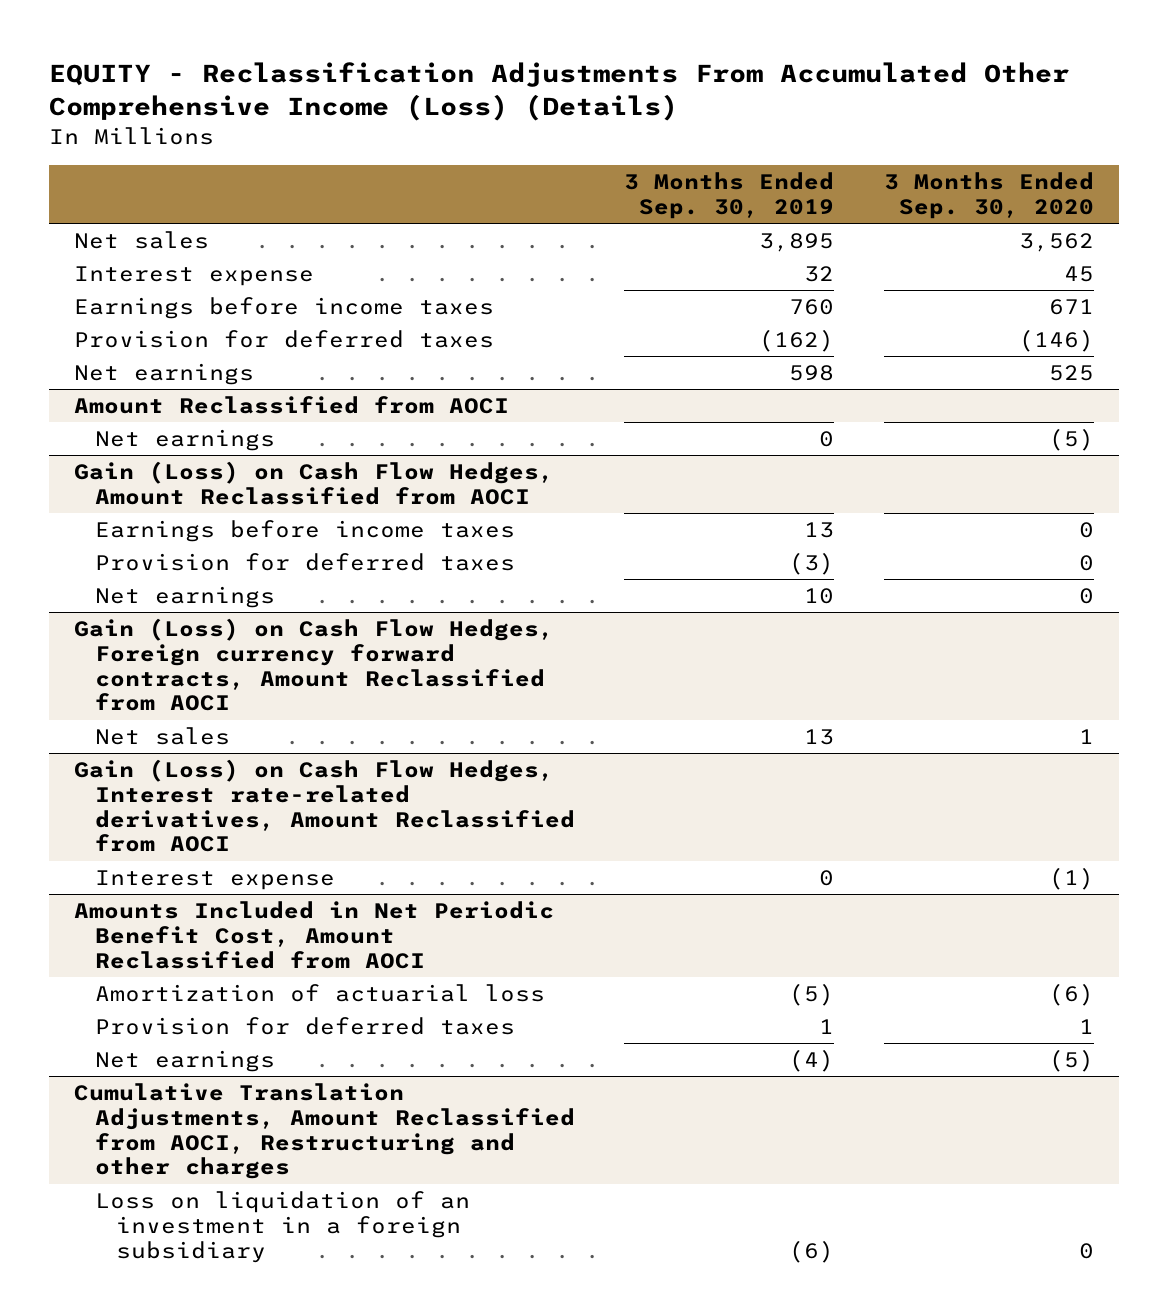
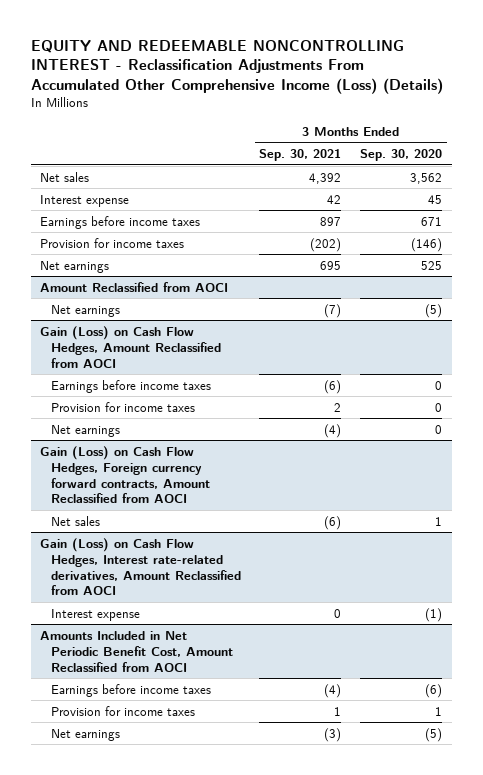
- EQUITY - Reclassification Adjustments From Accumulated Other Comprehensive Income (Loss) (Details)
+ EQUITY AND REDEEMABLE NONCONTROLLING INTEREST - Reclassification Adjustments From Accumulated Other Comprehensive Income (Loss) (Details)
- | 3 Months Ended Sep. 30, 2019 | 3 Months Ended Sep. 30, 2020
+ | 3 Months Ended Sep. 30, 2021 | 3 Months Ended Sep. 30, 2020
- Provision for deferred taxes | (162) | (146)
+ Provision for income taxes | (202) | (146)
@ Gain (Loss) on Cash Flow Hedges, Amount Reclassified from AOCI
- Provision for deferred taxes | (3) | 0
+ Provision for income taxes | 2 | 0
@ Amounts Included in Net Periodic Benefit Cost, Amount Reclassified from AOCI
- Amortization of actuarial loss | (5) | (6)
- Provision for deferred taxes | 1 | 1
+ Earnings before income taxes | (4) | (6)
+ Provision for income taxes | 1 | 1
- Cumulative Translation Adjustments, Amount Reclassified from AOCI, Restructuring and other charges
- Loss on liquidation of an investment in a foreign subsidiary | (6) | 0

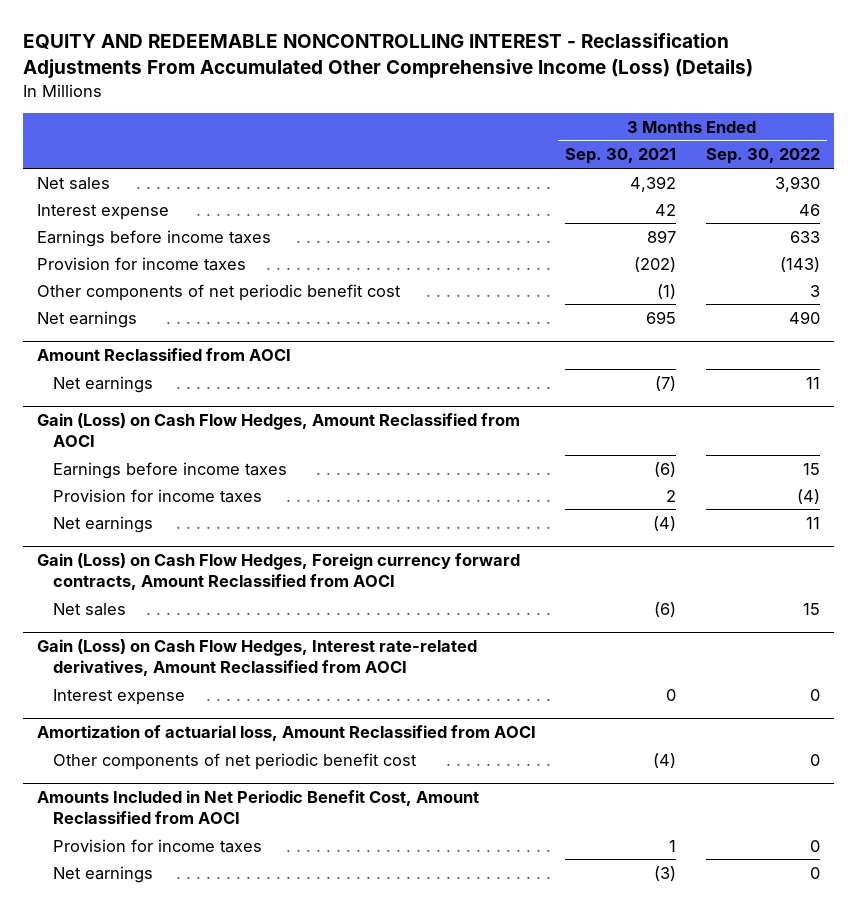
- | 3 Months Ended Sep. 30, 2021 | 3 Months Ended Sep. 30, 2020
+ | 3 Months Ended Sep. 30, 2021 | 3 Months Ended Sep. 30, 2022
+ Other components of net periodic benefit cost | (1) | 3
+ Amortization of actuarial loss, Amount Reclassified from AOCI
+ Other components of net periodic benefit cost | (4) | 0
@ Amounts Included in Net Periodic Benefit Cost, Amount Reclassified from AOCI
- Earnings before income taxes | (4) | (6)

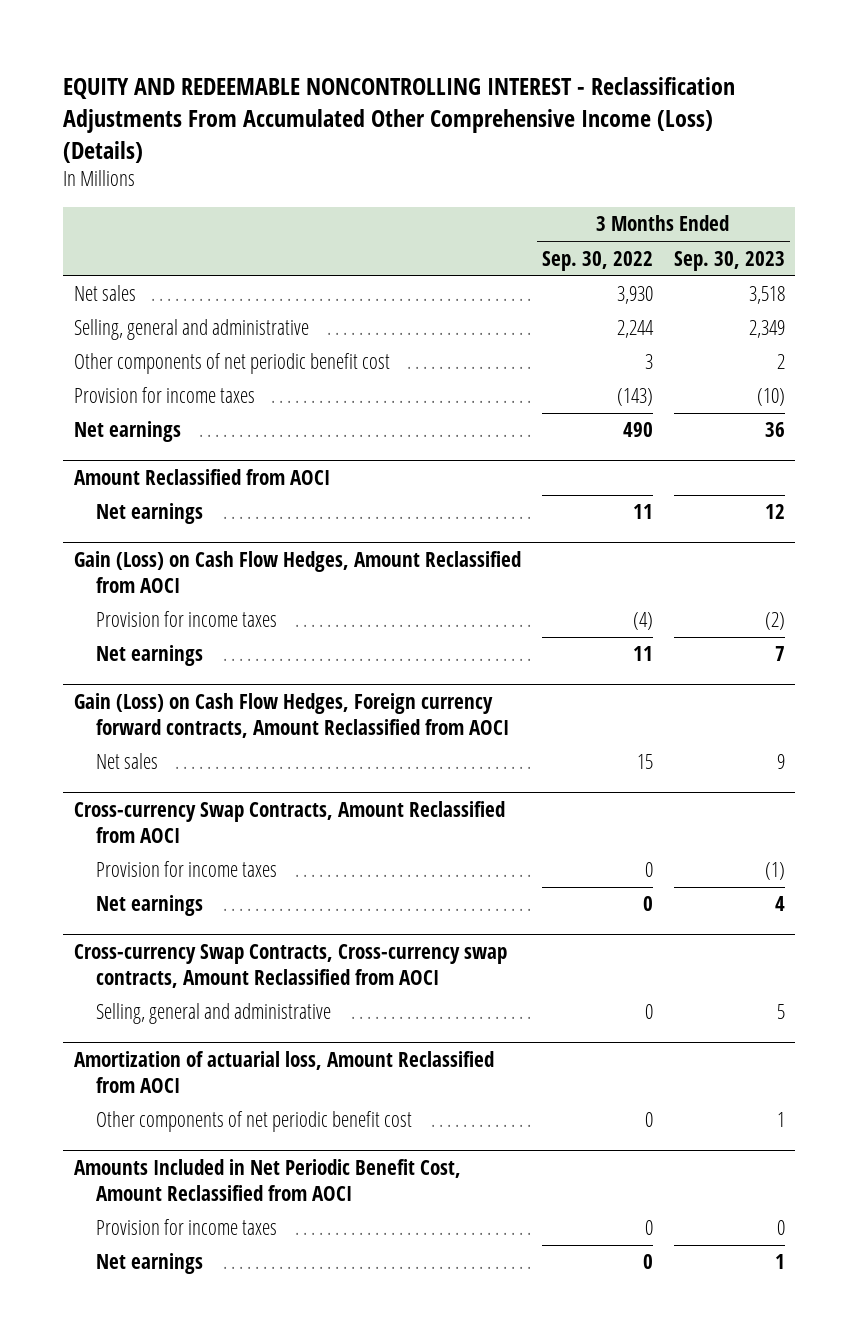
- | 3 Months Ended Sep. 30, 2021 | 3 Months Ended Sep. 30, 2022
+ | 3 Months Ended Sep. 30, 2022 | 3 Months Ended Sep. 30, 2023
- Interest expense | 42 | 46
- Earnings before income taxes | 897 | 633
+ Selling, general and administrative | 2,244 | 2,349
moved down: Provision for income taxes | (143) | (10)
@ Gain (Loss) on Cash Flow Hedges, Amount Reclassified from AOCI
- Earnings before income taxes | (6) | 15
- Gain (Loss) on Cash Flow Hedges, Interest rate-related derivatives, Amount Reclassified from AOCI
- Interest expense | 0 | 0
+ Cross-currency Swap Contracts, Amount Reclassified from AOCI
+ Provision for income taxes | 0 | (1)
+ Net earnings | 0 | 4
+ Cross-currency Swap Contracts, Cross-currency swap contracts, Amount Reclassified from AOCI
+ Selling, general and administrative | 0 | 5

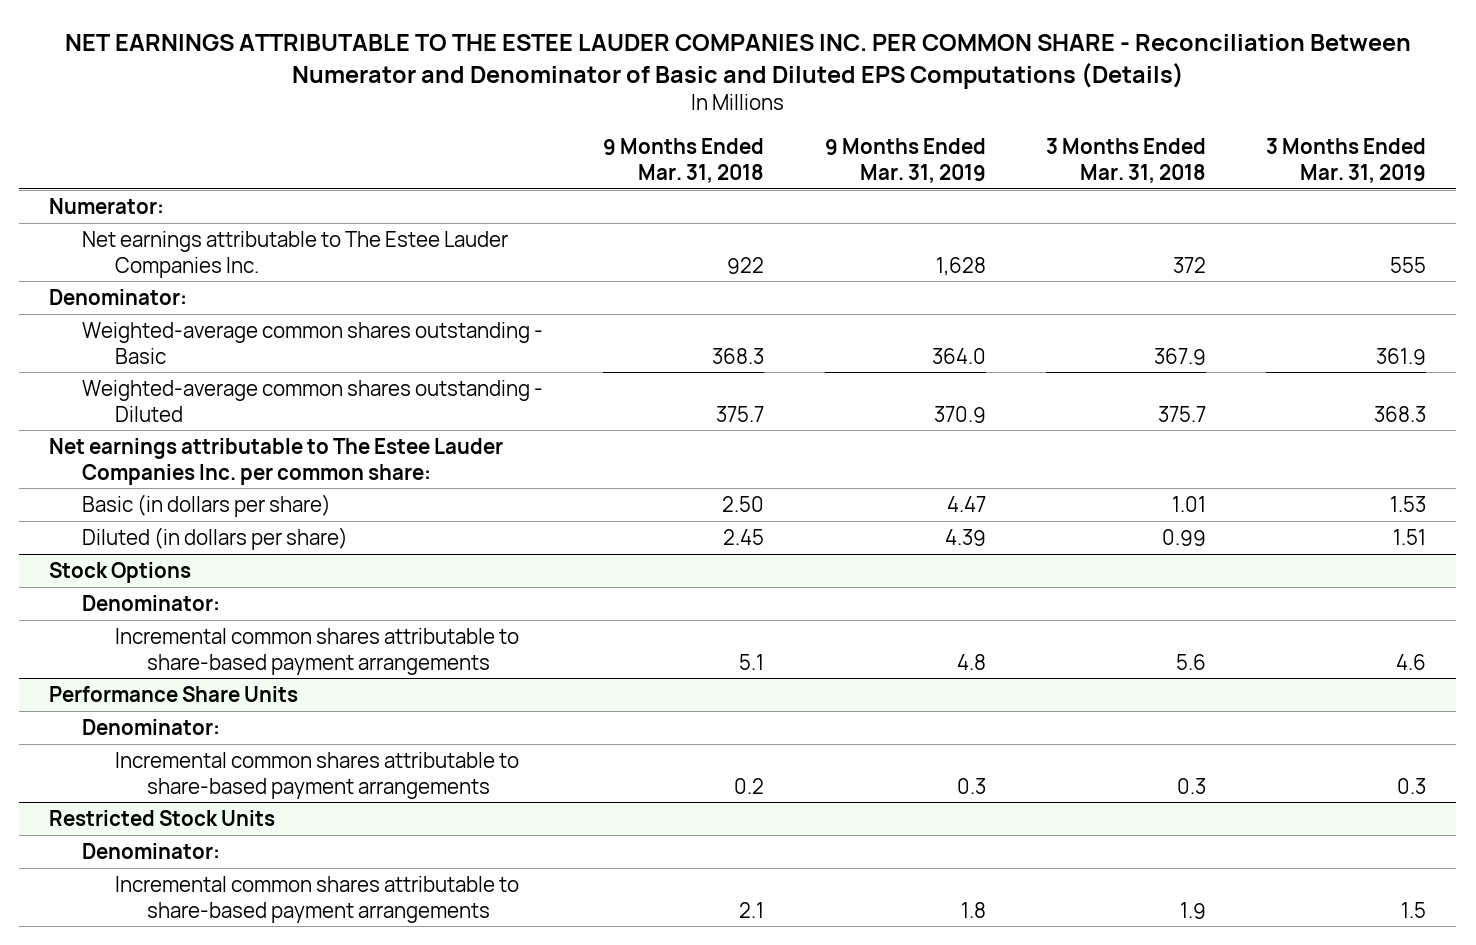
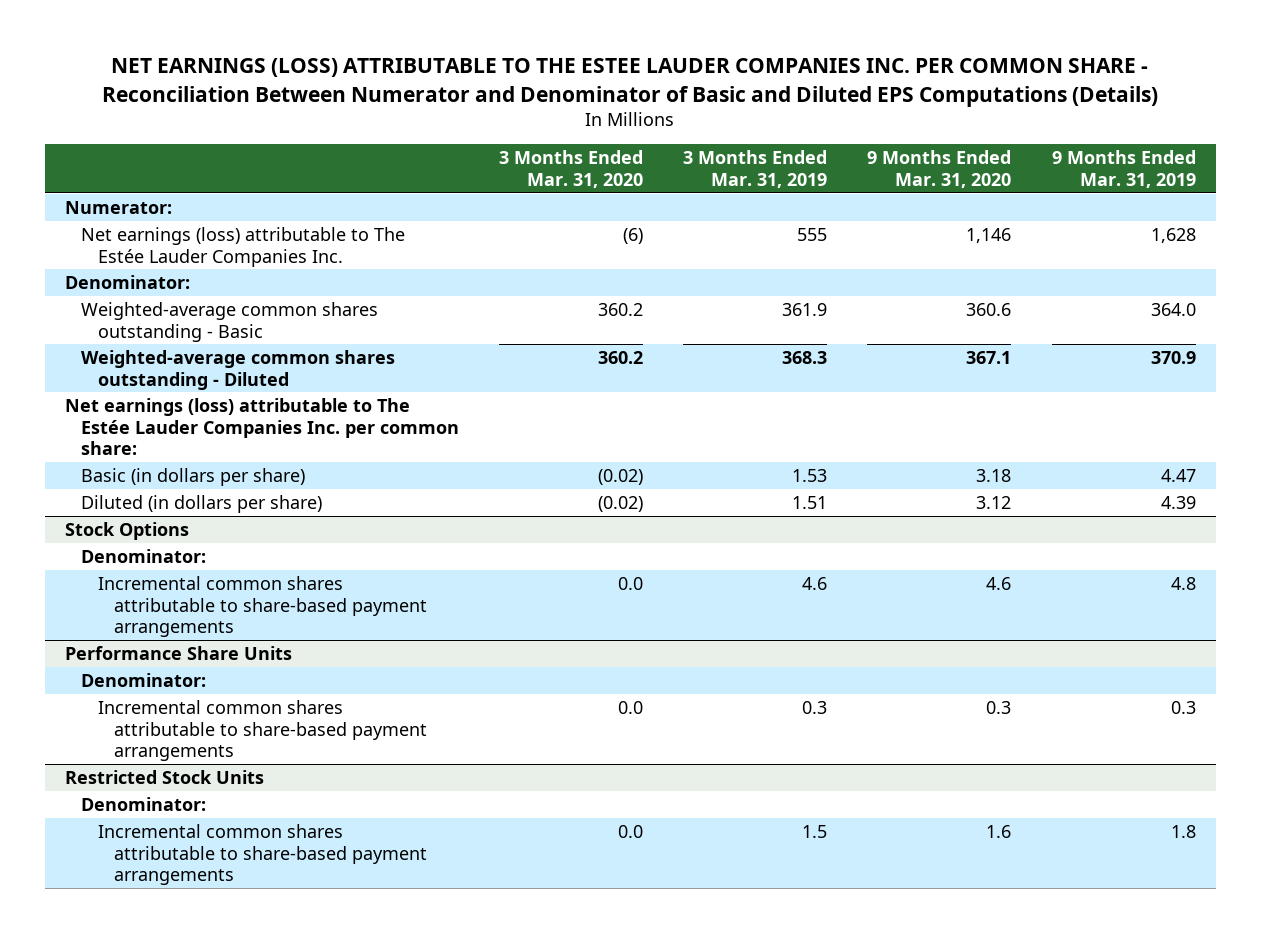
- NET EARNINGS ATTRIBUTABLE TO THE ESTEE LAUDER COMPANIES INC. PER COMMON SHARE - Reconciliation Between Numerator and Denominator of Basic and Diluted EPS Computations (Details)
+ NET EARNINGS (LOSS) ATTRIBUTABLE TO THE ESTEE LAUDER COMPANIES INC. PER COMMON SHARE - Reconciliation Between Numerator and Denominator of Basic and Diluted EPS Computations (Details)
- | 9 Months Ended Mar. 31, 2018 | 9 Months Ended Mar. 31, 2019 | 3 Months Ended Mar. 31, 2018 | 3 Months Ended Mar. 31, 2019
+ | 3 Months Ended Mar. 31, 2020 | 3 Months Ended Mar. 31, 2019 | 9 Months Ended Mar. 31, 2020 | 9 Months Ended Mar. 31, 2019
- Net earnings attributable to The Estee Lauder Companies Inc. | 922 | 1,628 | 372 | 555
+ Net earnings (loss) attributable to The Estée Lauder Companies Inc. | (6) | 555 | 1,146 | 1,628
- Net earnings attributable to The Estee Lauder Companies Inc. per common share:
+ Net earnings (loss) attributable to The Estée Lauder Companies Inc. per common share:

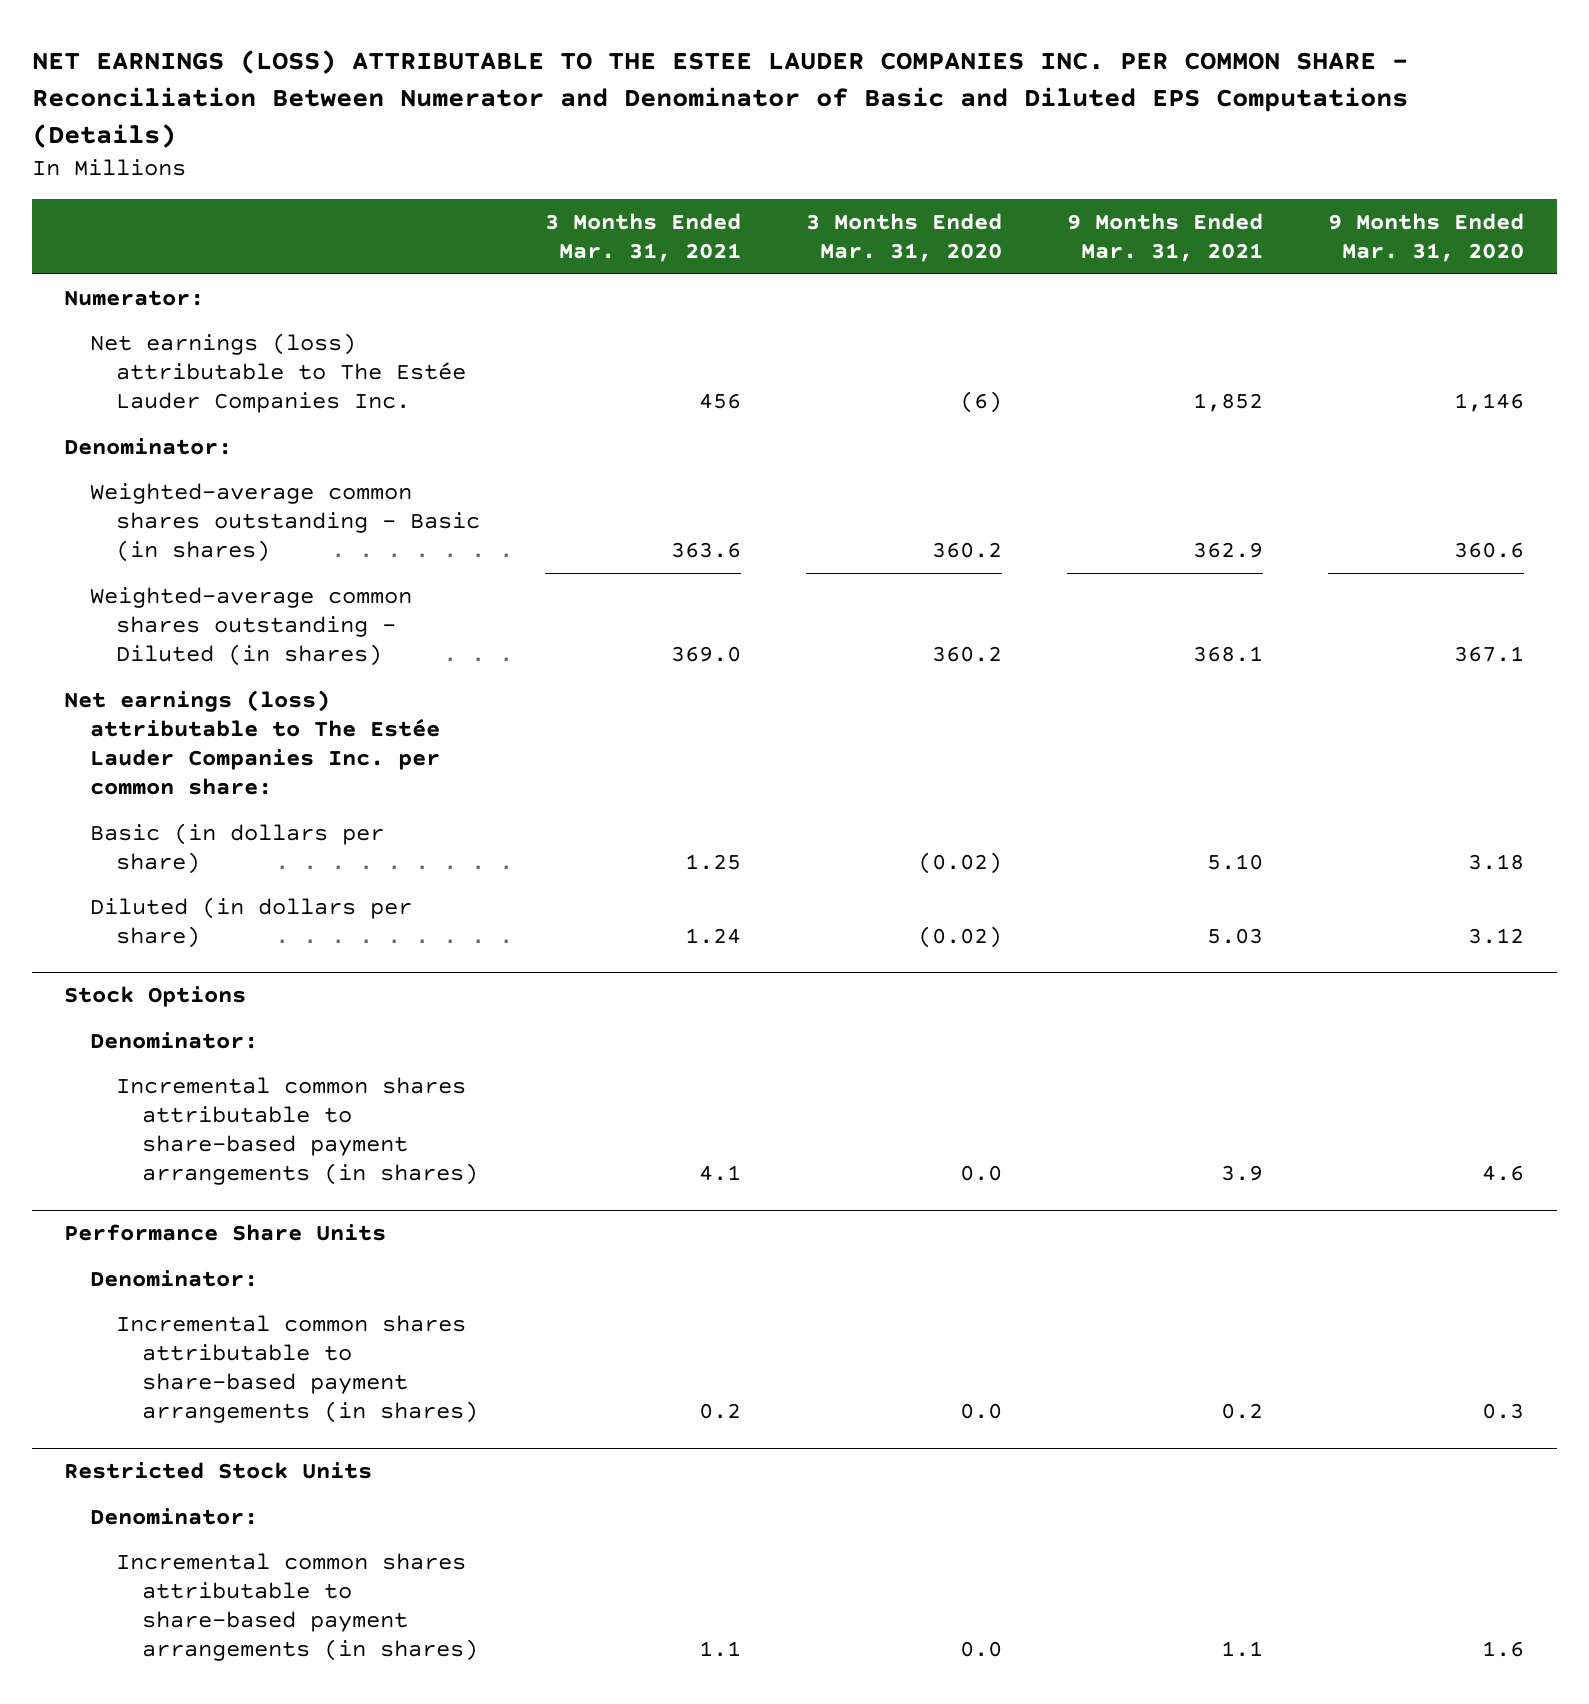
- | 3 Months Ended Mar. 31, 2020 | 3 Months Ended Mar. 31, 2019 | 9 Months Ended Mar. 31, 2020 | 9 Months Ended Mar. 31, 2019
+ | 3 Months Ended Mar. 31, 2021 | 3 Months Ended Mar. 31, 2020 | 9 Months Ended Mar. 31, 2021 | 9 Months Ended Mar. 31, 2020
- Weighted-average common shares outstanding - Basic | 360.2 | 361.9 | 360.6 | 364.0
- Weighted-average common shares outstanding - Diluted | 360.2 | 368.3 | 367.1 | 370.9
+ Weighted-average common shares outstanding - Basic (in shares) | 363.6 | 360.2 | 362.9 | 360.6
+ Weighted-average common shares outstanding - Diluted (in shares) | 369.0 | 360.2 | 368.1 | 367.1
@ Stock Options
- Incremental common shares attributable to share-based payment arrangements | 0.0 | 4.6 | 4.6 | 4.8
+ Incremental common shares attributable to share-based payment arrangements (in shares) | 4.1 | 0.0 | 3.9 | 4.6
@ Performance Share Units
- Incremental common shares attributable to share-based payment arrangements | 0.0 | 0.3 | 0.3 | 0.3
+ Incremental common shares attributable to share-based payment arrangements (in shares) | 0.2 | 0.0 | 0.2 | 0.3
@ Restricted Stock Units
- Incremental common shares attributable to share-based payment arrangements | 0.0 | 1.5 | 1.6 | 1.8
+ Incremental common shares attributable to share-based payment arrangements (in shares) | 1.1 | 0.0 | 1.1 | 1.6

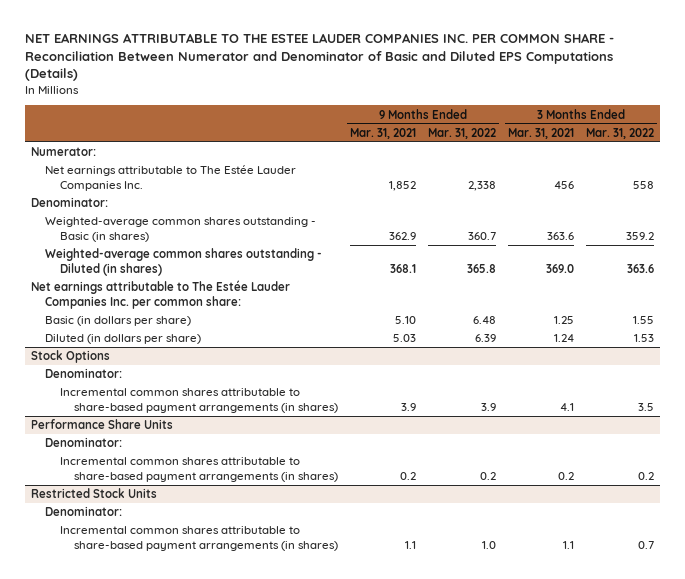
- NET EARNINGS (LOSS) ATTRIBUTABLE TO THE ESTEE LAUDER COMPANIES INC. PER COMMON SHARE - Reconciliation Between Numerator and Denominator of Basic and Diluted EPS Computations (Details)
+ NET EARNINGS ATTRIBUTABLE TO THE ESTEE LAUDER COMPANIES INC. PER COMMON SHARE - Reconciliation Between Numerator and Denominator of Basic and Diluted EPS Computations (Details)
- | 3 Months Ended Mar. 31, 2021 | 3 Months Ended Mar. 31, 2020 | 9 Months Ended Mar. 31, 2021 | 9 Months Ended Mar. 31, 2020
+ | 9 Months Ended Mar. 31, 2021 | 9 Months Ended Mar. 31, 2022 | 3 Months Ended Mar. 31, 2021 | 3 Months Ended Mar. 31, 2022
- Net earnings (loss) attributable to The Estée Lauder Companies Inc. | 456 | (6) | 1,852 | 1,146
+ Net earnings attributable to The Estée Lauder Companies Inc. | 1,852 | 2,338 | 456 | 558
- Net earnings (loss) attributable to The Estée Lauder Companies Inc. per common share:
+ Net earnings attributable to The Estée Lauder Companies Inc. per common share:

